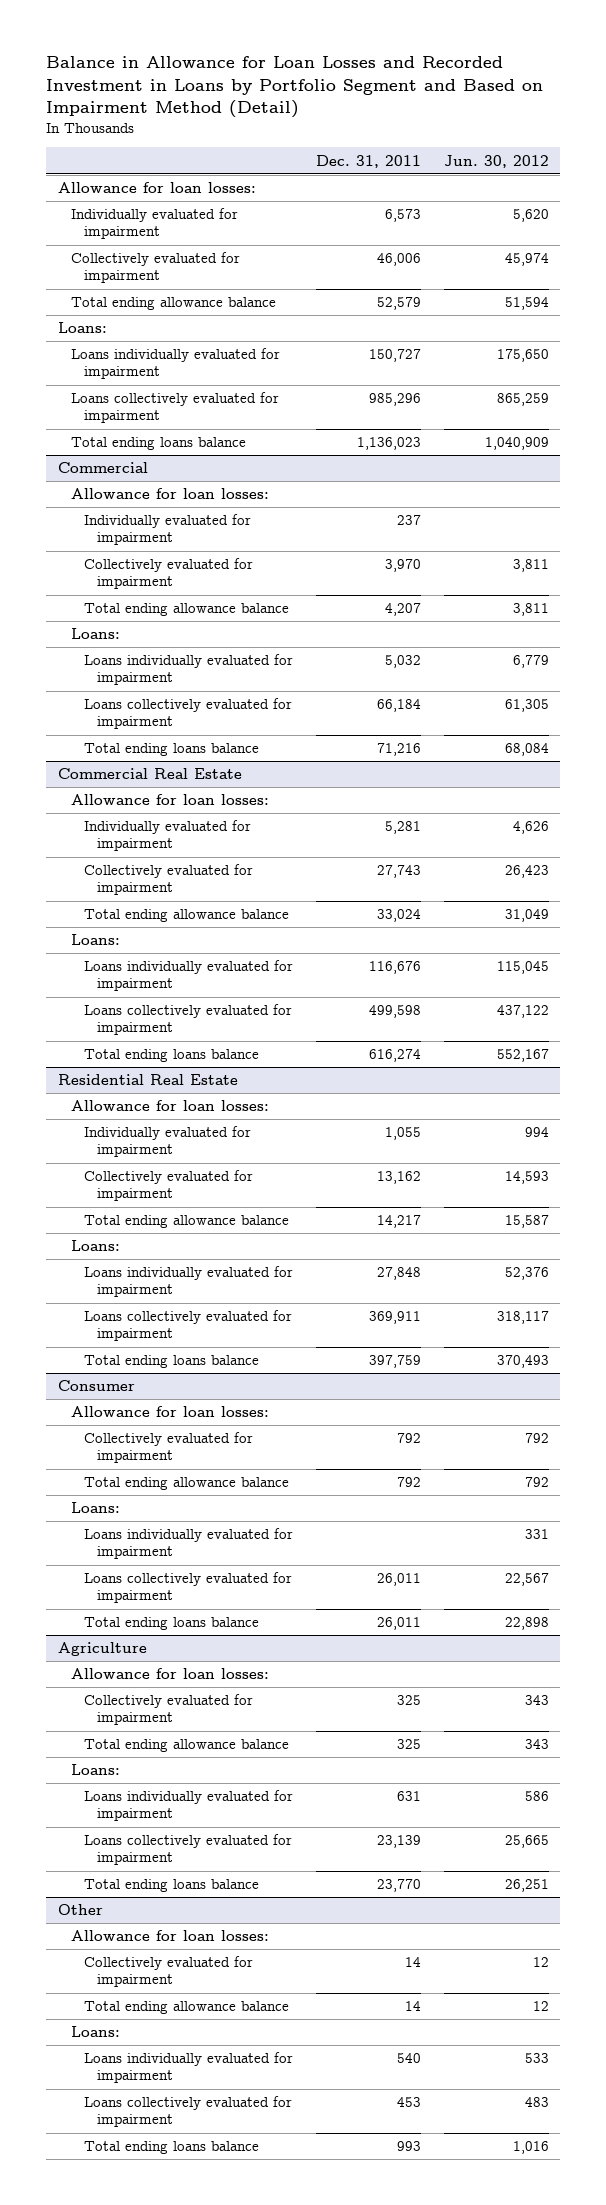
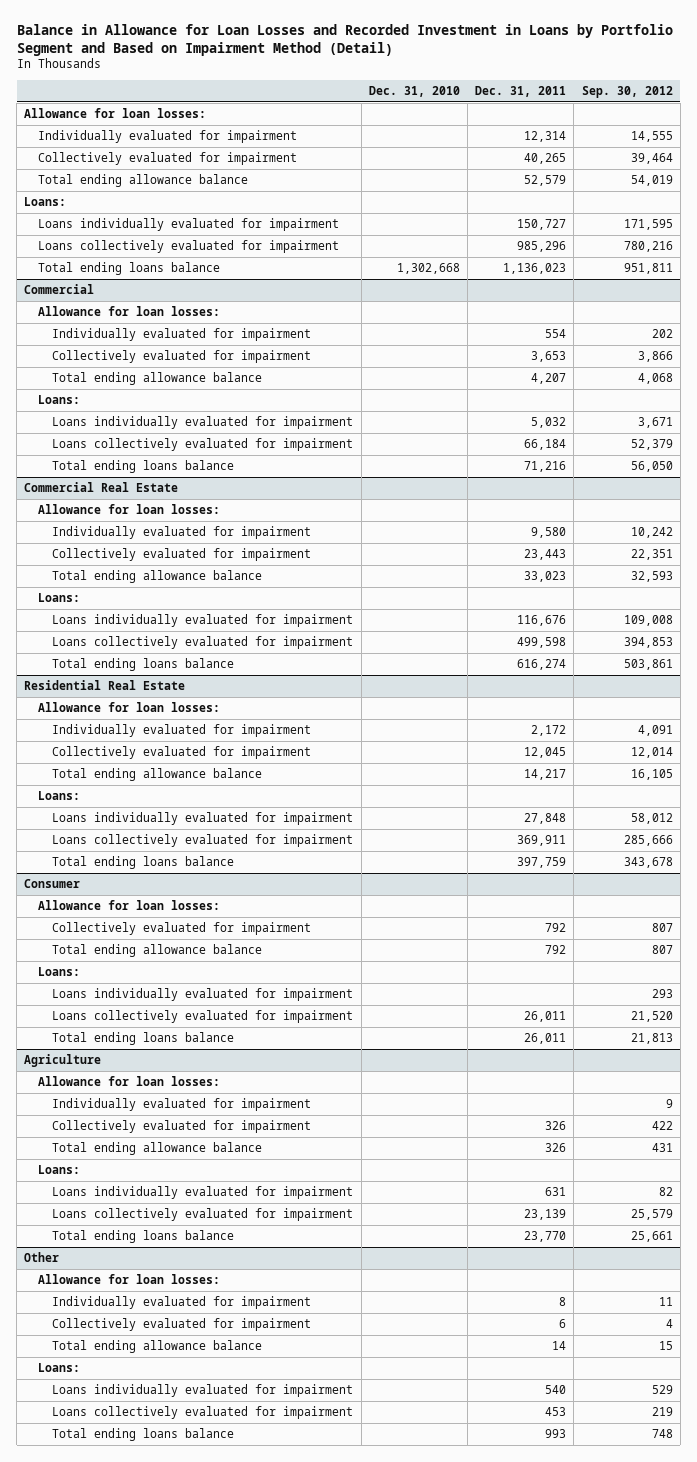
- | Dec. 31, 2011 | Jun. 30, 2012
+ | Dec. 31, 2010 | Dec. 31, 2011 | Sep. 30, 2012
- Individually evaluated for impairment | 6,573 | 5,620
- Collectively evaluated for impairment | 46,006 | 45,974
+ Individually evaluated for impairment | | 12,314 | 14,555
+ Collectively evaluated for impairment | | 40,265 | 39,464
@ Commercial
- Individually evaluated for impairment | 237 |
- Collectively evaluated for impairment | 3,970 | 3,811
+ Individually evaluated for impairment | | 554 | 202
+ Collectively evaluated for impairment | | 3,653 | 3,866
@ Commercial Real Estate
- Individually evaluated for impairment | 5,281 | 4,626
- Collectively evaluated for impairment | 27,743 | 26,423
- Total ending allowance balance | 33,024 | 31,049
+ Individually evaluated for impairment | | 9,580 | 10,242
+ Collectively evaluated for impairment | | 23,443 | 22,351
+ Total ending allowance balance | | 33,023 | 32,593
@ Residential Real Estate
- Individually evaluated for impairment | 1,055 | 994
- Collectively evaluated for impairment | 13,162 | 14,593
+ Individually evaluated for impairment | | 2,172 | 4,091
+ Collectively evaluated for impairment | | 12,045 | 12,014
@ Agriculture
- Collectively evaluated for impairment | 325 | 343
- Total ending allowance balance | 325 | 343
+ Individually evaluated for impairment | | | 9
+ Collectively evaluated for impairment | | 326 | 422
+ Total ending allowance balance | | 326 | 431
@ Other
- Collectively evaluated for impairment | 14 | 12
+ Individually evaluated for impairment | | 8 | 11
+ Collectively evaluated for impairment | | 6 | 4

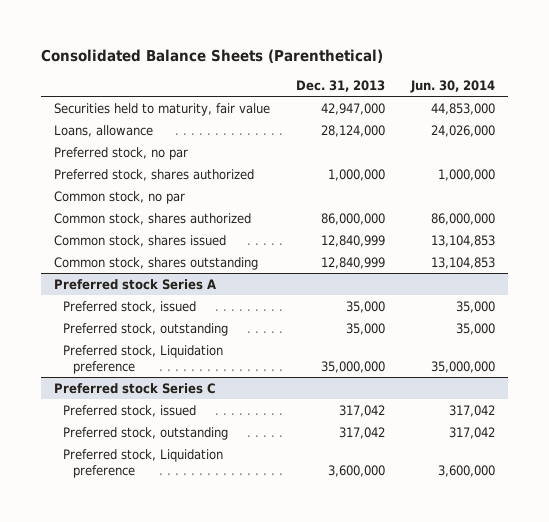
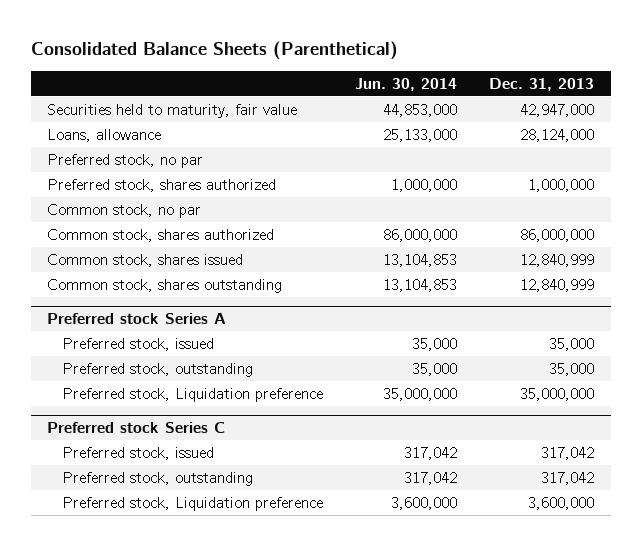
- | Dec. 31, 2013 | Jun. 30, 2014
+ | Jun. 30, 2014 | Dec. 31, 2013
- Loans, allowance | 28,124,000 | 24,026,000
+ Loans, allowance | 25,133,000 | 28,124,000

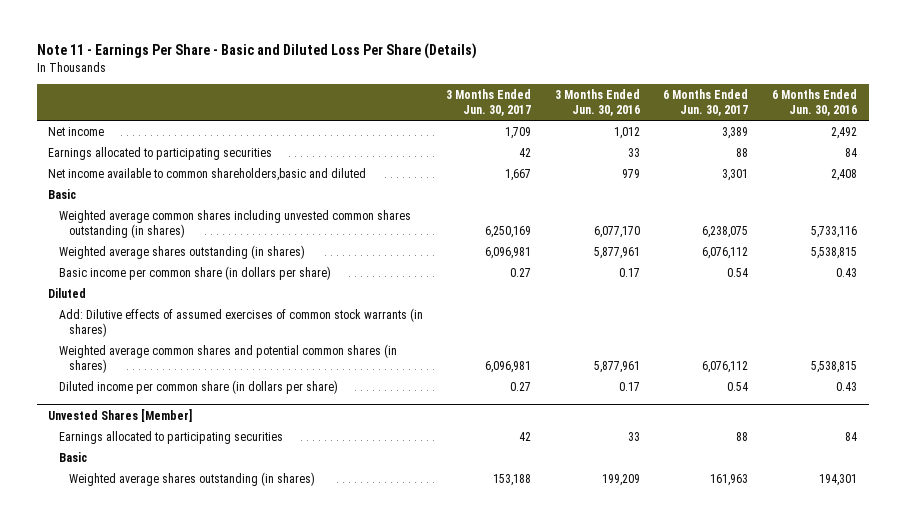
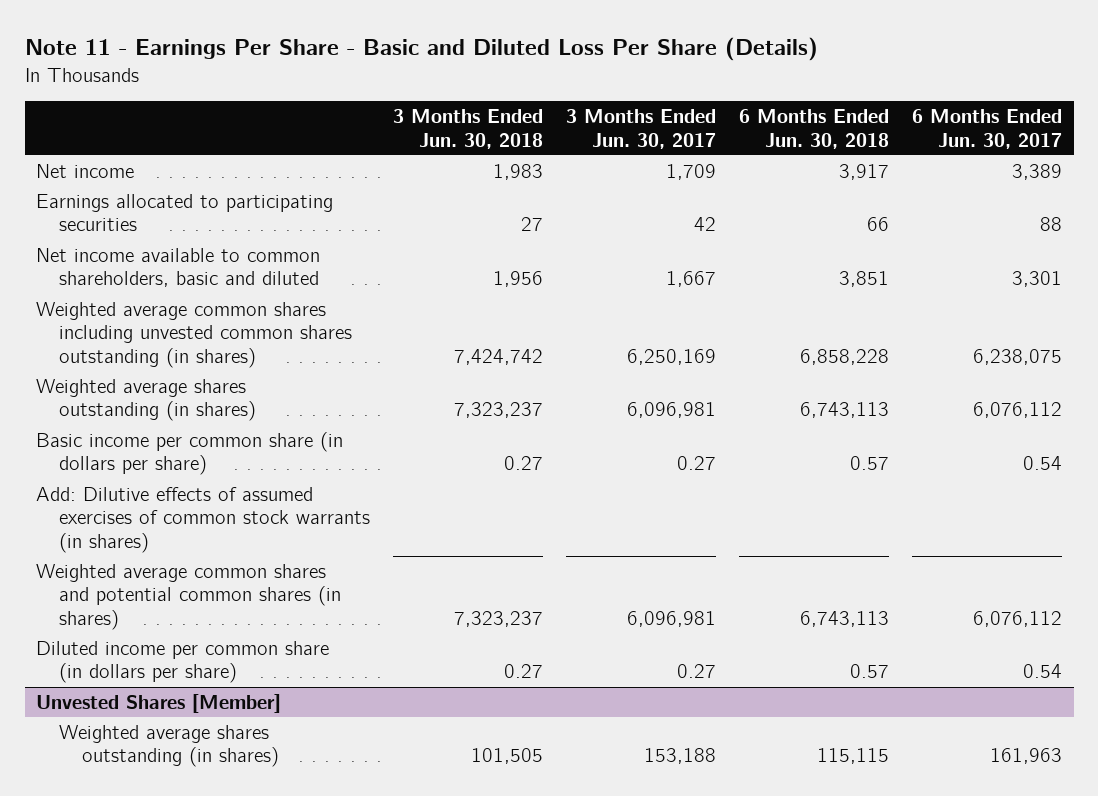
- | 3 Months Ended Jun. 30, 2017 | 3 Months Ended Jun. 30, 2016 | 6 Months Ended Jun. 30, 2017 | 6 Months Ended Jun. 30, 2016
+ | 3 Months Ended Jun. 30, 2018 | 3 Months Ended Jun. 30, 2017 | 6 Months Ended Jun. 30, 2018 | 6 Months Ended Jun. 30, 2017
- Net income available to common shareholders,basic and diluted | 1,667 | 979 | 3,301 | 2,408
- Basic
+ Net income available to common shareholders, basic and diluted | 1,956 | 1,667 | 3,851 | 3,301
- Diluted
@ Unvested Shares [Member]
- Earnings allocated to participating securities | 42 | 33 | 88 | 84
- Basic

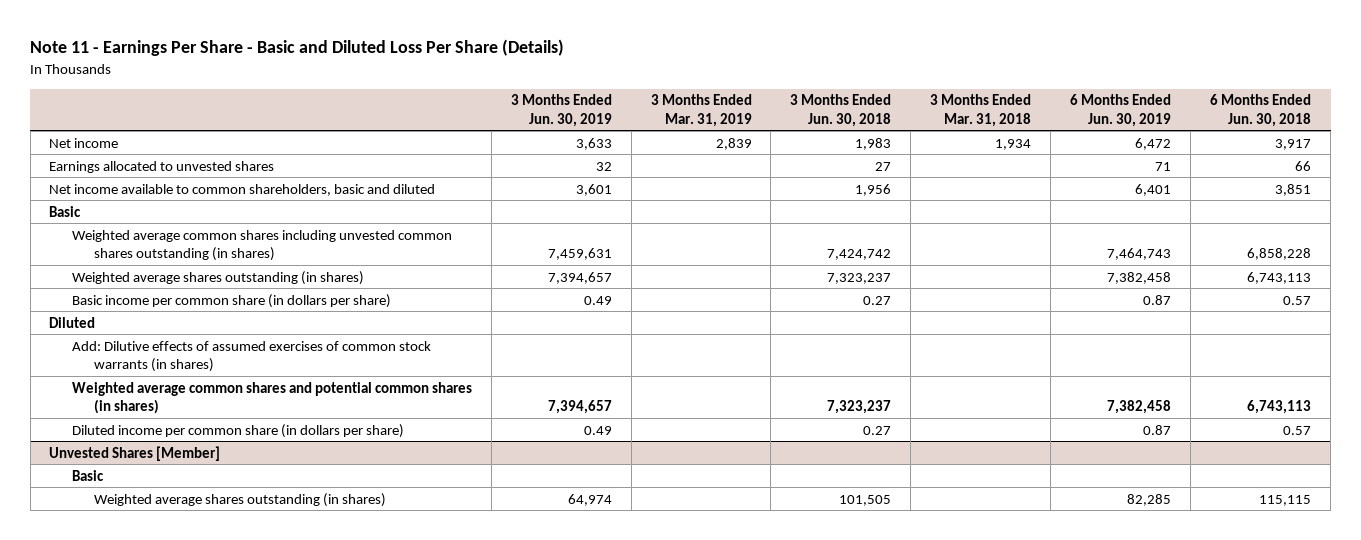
- | 3 Months Ended Jun. 30, 2018 | 3 Months Ended Jun. 30, 2017 | 6 Months Ended Jun. 30, 2018 | 6 Months Ended Jun. 30, 2017
+ | 3 Months Ended Jun. 30, 2019 | 3 Months Ended Mar. 31, 2019 | 3 Months Ended Jun. 30, 2018 | 3 Months Ended Mar. 31, 2018 | 6 Months Ended Jun. 30, 2019 | 6 Months Ended Jun. 30, 2018
- Earnings allocated to participating securities | 27 | 42 | 66 | 88
+ Earnings allocated to unvested shares | 32 | | 27 | | 71 | 66
+ Basic
+ Diluted
@ Unvested Shares [Member]
+ Basic

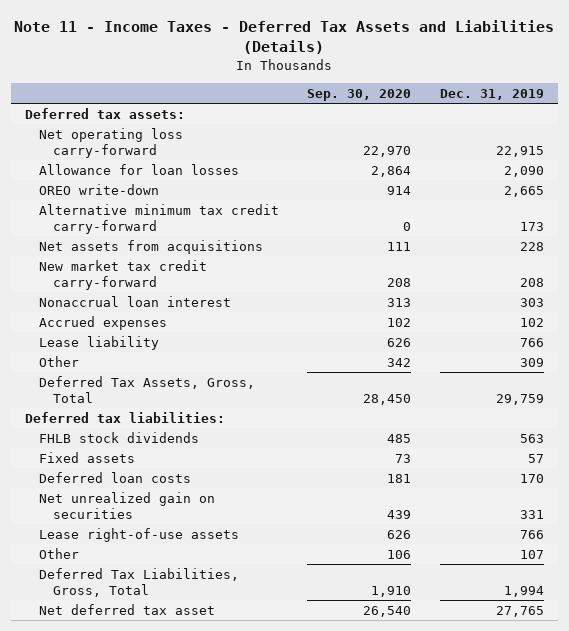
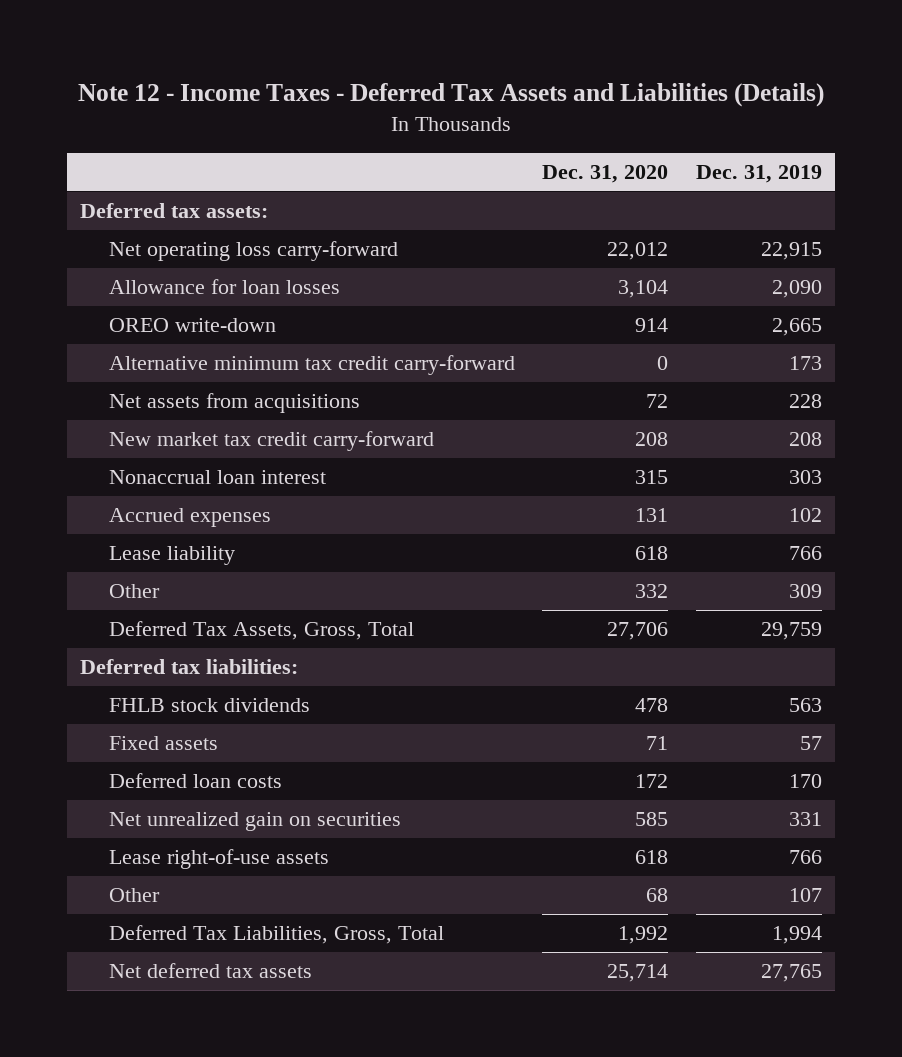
- Note 11 - Income Taxes - Deferred Tax Assets and Liabilities (Details)
+ Note 12 - Income Taxes - Deferred Tax Assets and Liabilities (Details)
- | Sep. 30, 2020 | Dec. 31, 2019
+ | Dec. 31, 2020 | Dec. 31, 2019
- Net deferred tax asset | 26,540 | 27,765
+ Net deferred tax assets | 25,714 | 27,765

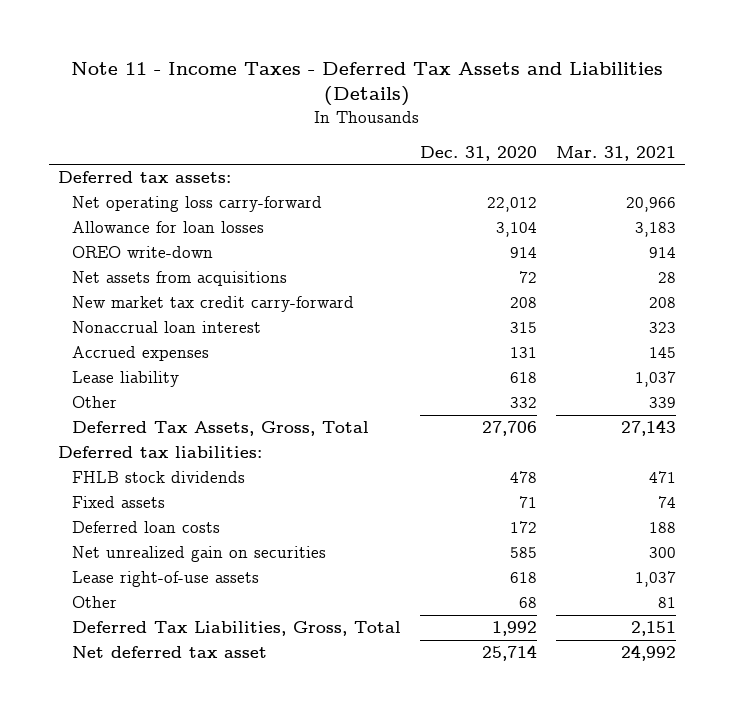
- Note 12 - Income Taxes - Deferred Tax Assets and Liabilities (Details)
+ Note 11 - Income Taxes - Deferred Tax Assets and Liabilities (Details)
- | Dec. 31, 2020 | Dec. 31, 2019
+ | Dec. 31, 2020 | Mar. 31, 2021
- Alternative minimum tax credit carry-forward | 0 | 173
- Net deferred tax assets | 25,714 | 27,765
+ Net deferred tax asset | 25,714 | 24,992

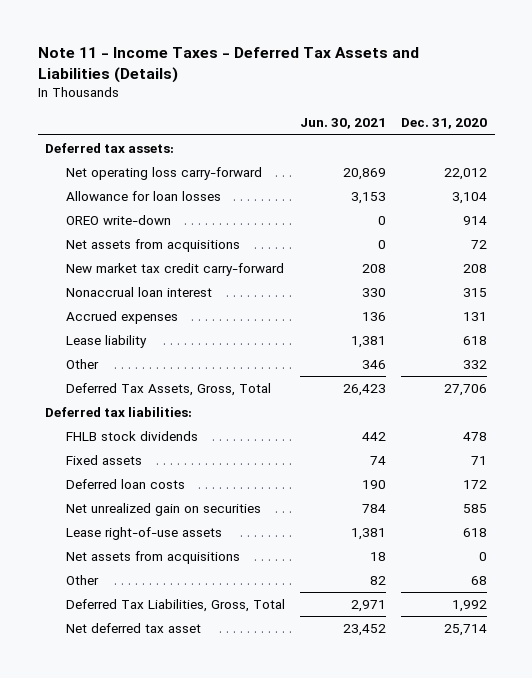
- | Dec. 31, 2020 | Mar. 31, 2021
+ | Jun. 30, 2021 | Dec. 31, 2020
+ Net assets from acquisitions | 18 | 0

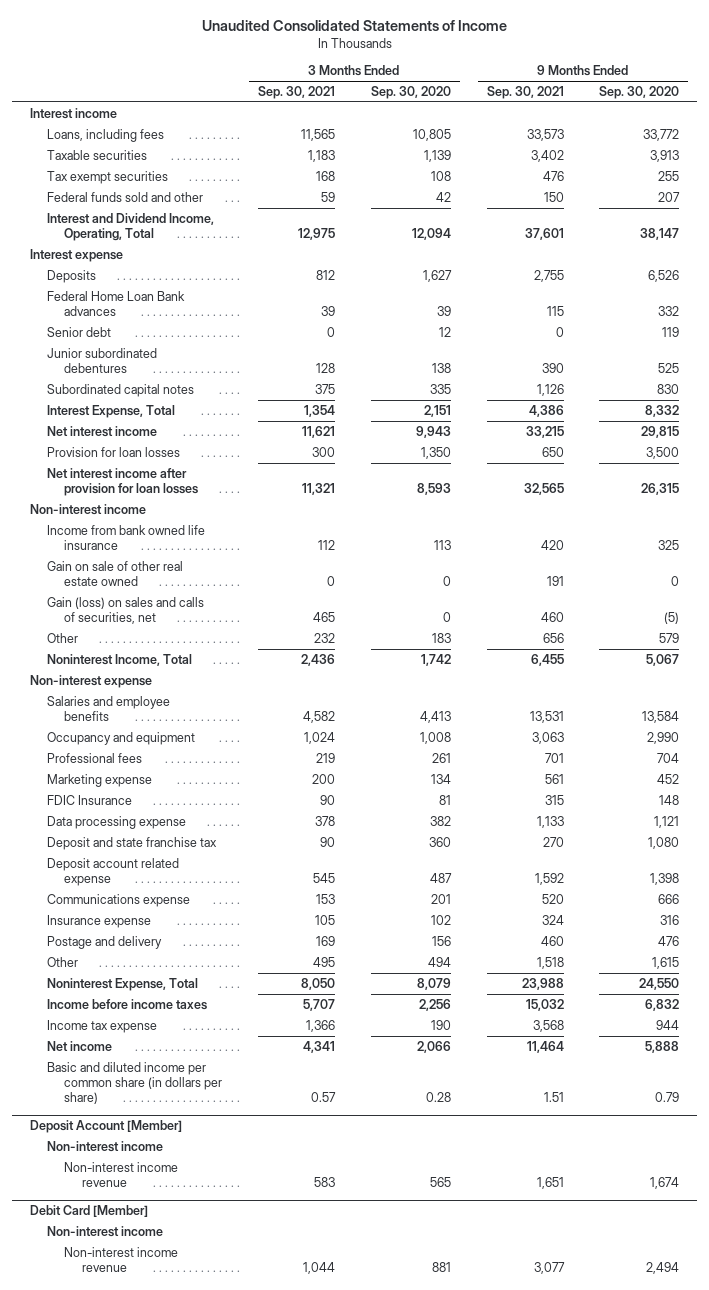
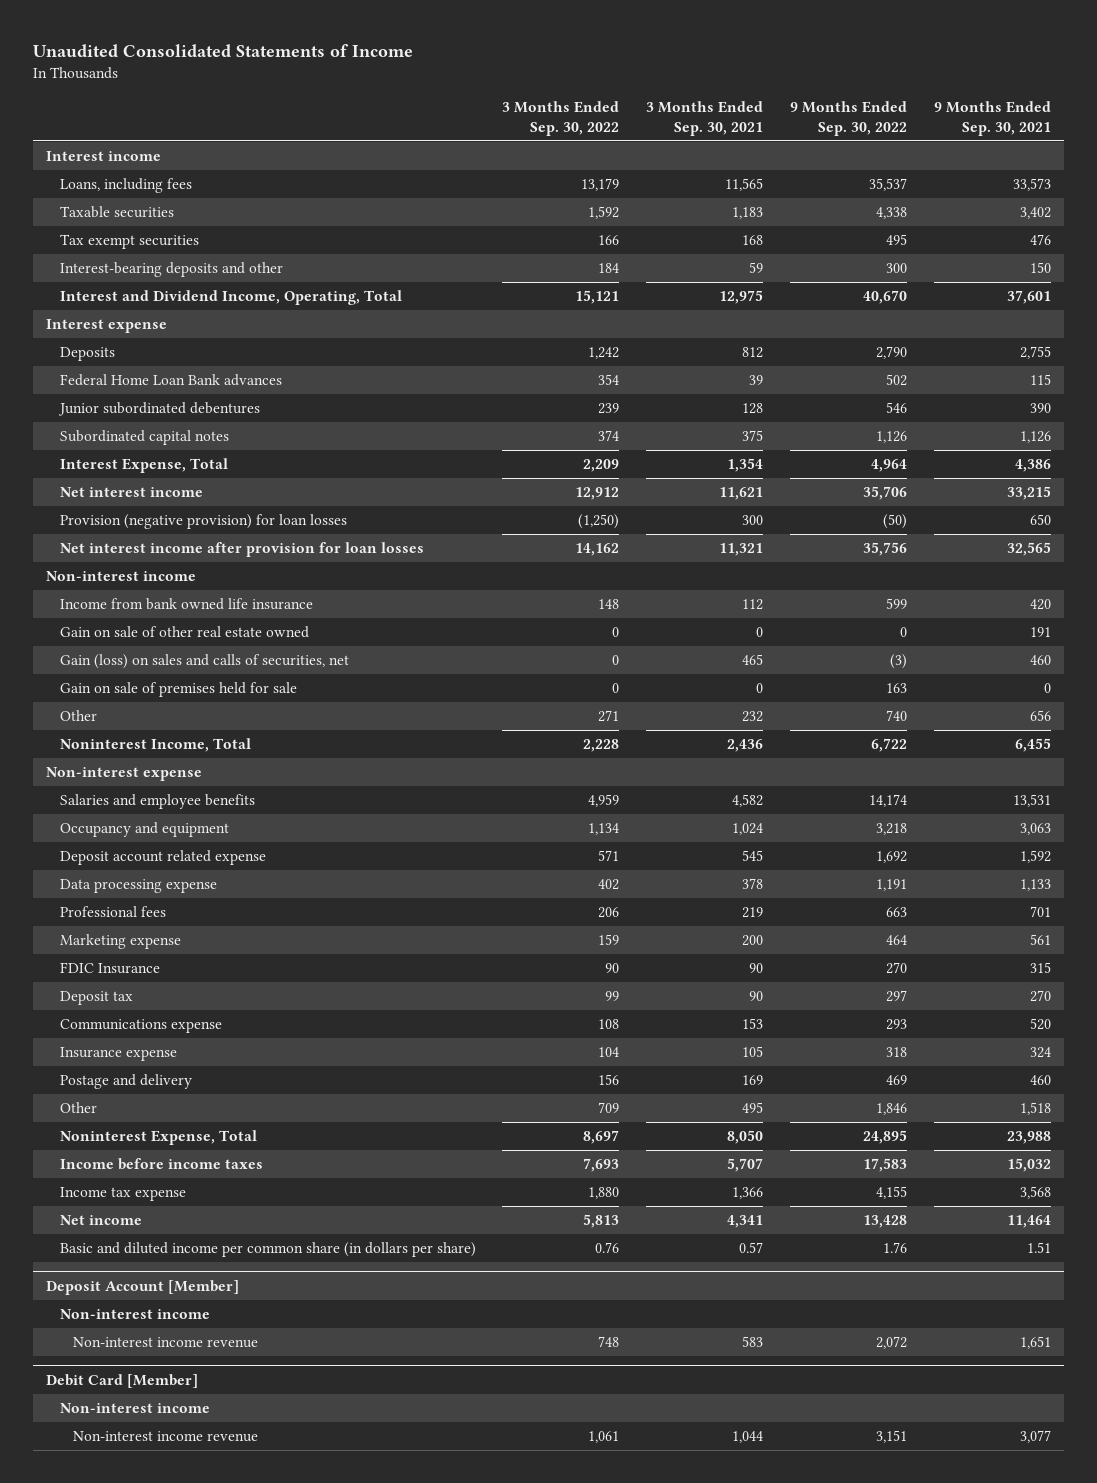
- | 3 Months Ended Sep. 30, 2021 | 3 Months Ended Sep. 30, 2020 | 9 Months Ended Sep. 30, 2021 | 9 Months Ended Sep. 30, 2020
+ | 3 Months Ended Sep. 30, 2022 | 3 Months Ended Sep. 30, 2021 | 9 Months Ended Sep. 30, 2022 | 9 Months Ended Sep. 30, 2021
- Federal funds sold and other | 59 | 42 | 150 | 207
+ Interest-bearing deposits and other | 184 | 59 | 300 | 150
- Senior debt | 0 | 12 | 0 | 119
- Provision for loan losses | 300 | 1,350 | 650 | 3,500
+ Provision (negative provision) for loan losses | (1,250) | 300 | (50) | 650
+ Gain on sale of premises held for sale | 0 | 0 | 163 | 0
moved up: Deposit account related expense | 571 | 545 | 1,692 | 1,592
moved up: Data processing expense | 402 | 378 | 1,191 | 1,133
- Deposit and state franchise tax | 90 | 360 | 270 | 1,080
+ Deposit tax | 99 | 90 | 297 | 270

